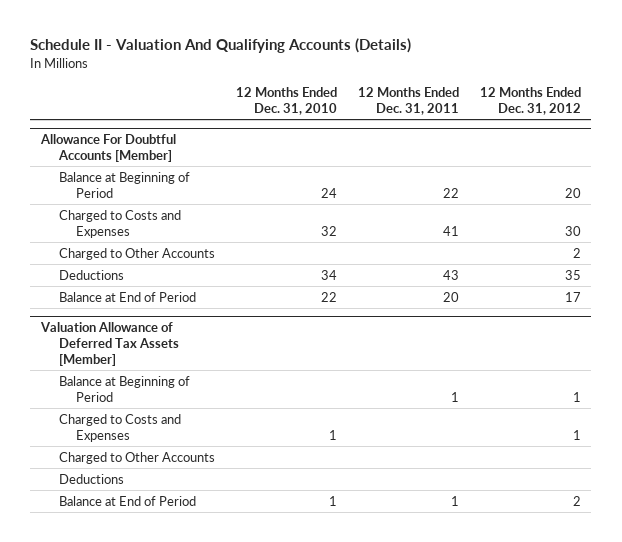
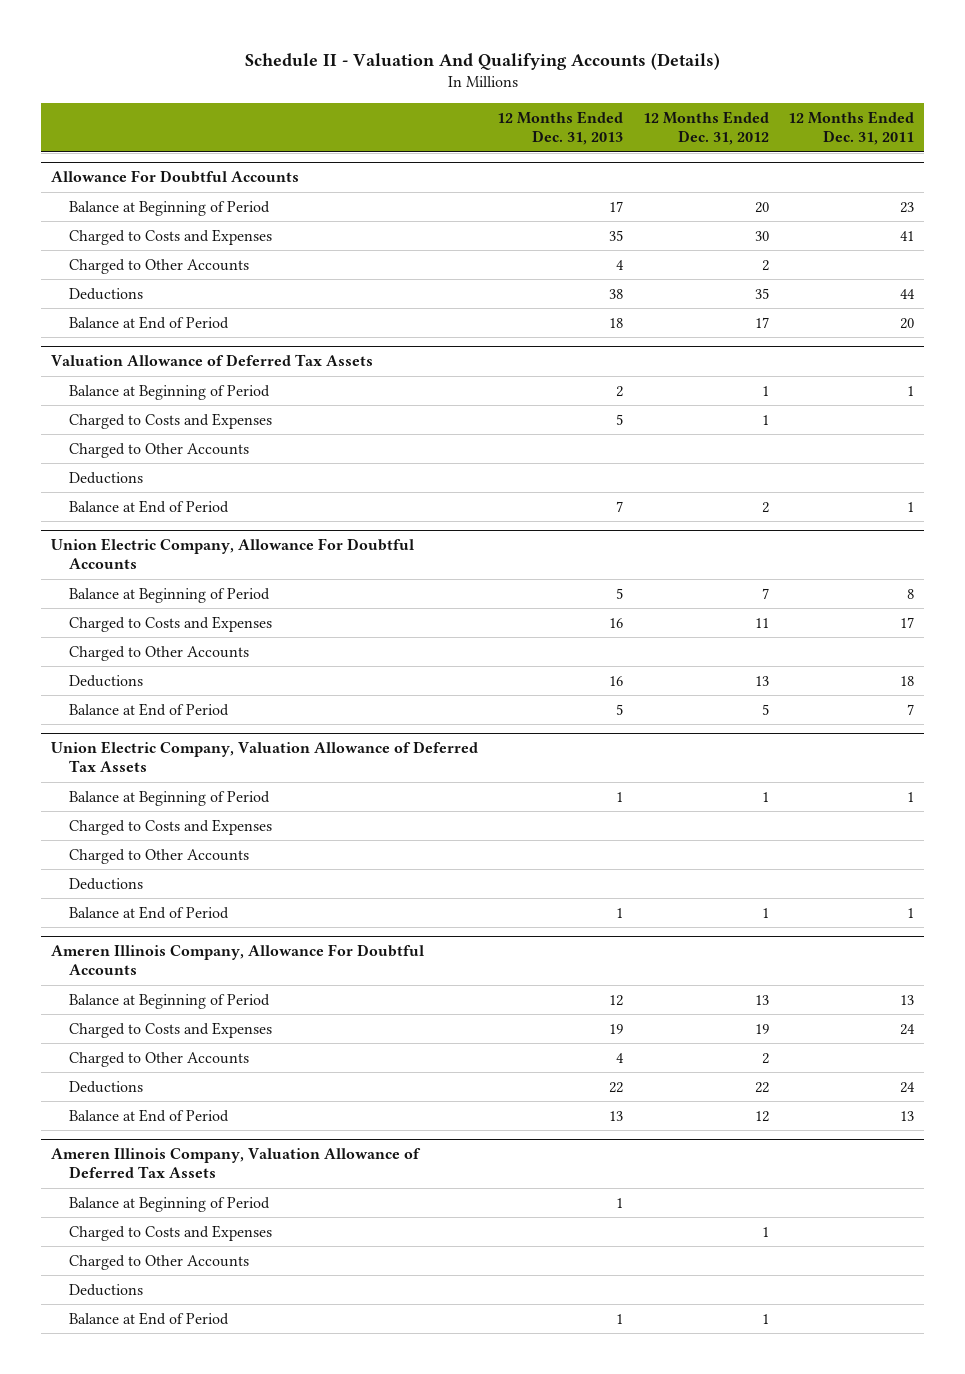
- | 12 Months Ended Dec. 31, 2010 | 12 Months Ended Dec. 31, 2011 | 12 Months Ended Dec. 31, 2012
+ | 12 Months Ended Dec. 31, 2013 | 12 Months Ended Dec. 31, 2012 | 12 Months Ended Dec. 31, 2011
- Allowance For Doubtful Accounts [Member]
- Balance at Beginning of Period | 24 | 22 | 20
+ Allowance For Doubtful Accounts
+ Balance at Beginning of Period | 17 | 20 | 23
- Deductions | 34 | 43 | 35
+ Deductions | 38 | 35 | 44
- Valuation Allowance of Deferred Tax Assets [Member]
+ Valuation Allowance of Deferred Tax Assets
+ Union Electric Company, Allowance For Doubtful Accounts
+ Balance at Beginning of Period | 5 | 7 | 8
+ Charged to Costs and Expenses | 16 | 11 | 17
+ Charged to Other Accounts
+ Deductions | 16 | 13 | 18
+ Balance at End of Period | 5 | 5 | 7
+ Union Electric Company, Valuation Allowance of Deferred Tax Assets
+ Balance at Beginning of Period | 1 | 1 | 1
+ Charged to Costs and Expenses
+ Charged to Other Accounts
+ Deductions
+ Balance at End of Period | 1 | 1 | 1
+ Ameren Illinois Company, Allowance For Doubtful Accounts
+ Balance at Beginning of Period | 12 | 13 | 13
+ Charged to Costs and Expenses | 19 | 19 | 24
+ Charged to Other Accounts | 4 | 2 |
+ Deductions | 22 | 22 | 24
+ Balance at End of Period | 13 | 12 | 13
+ Ameren Illinois Company, Valuation Allowance of Deferred Tax Assets
+ Balance at Beginning of Period | 1 | |
+ Charged to Costs and Expenses | | 1 |
+ Charged to Other Accounts
+ Deductions
+ Balance at End of Period | 1 | 1 |

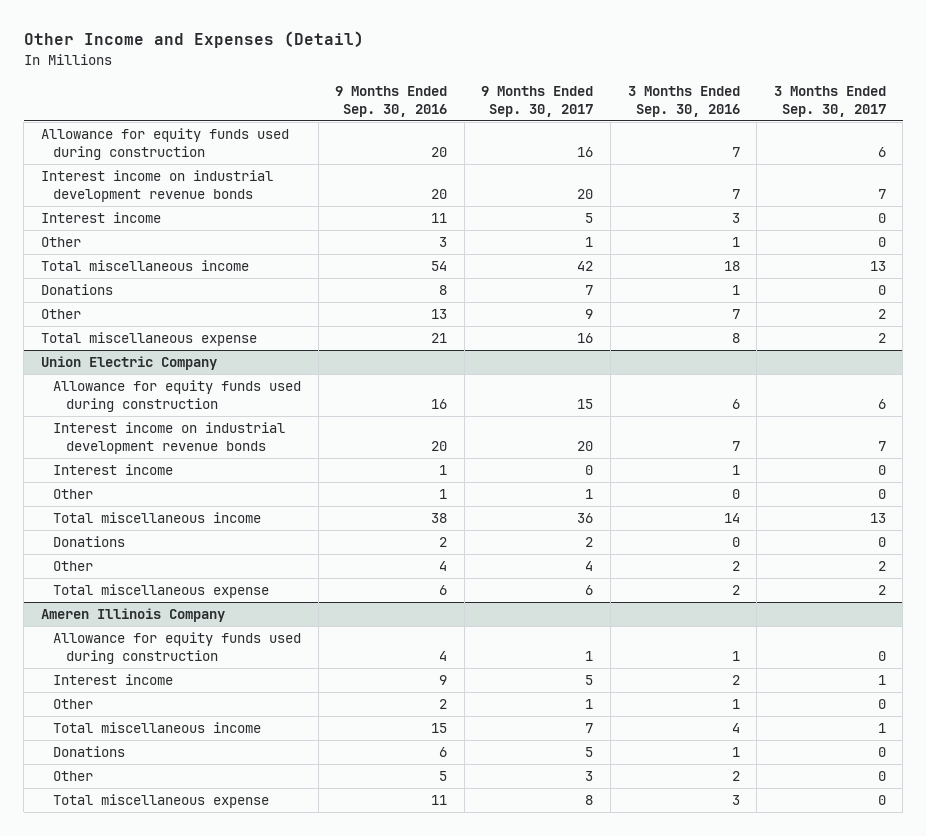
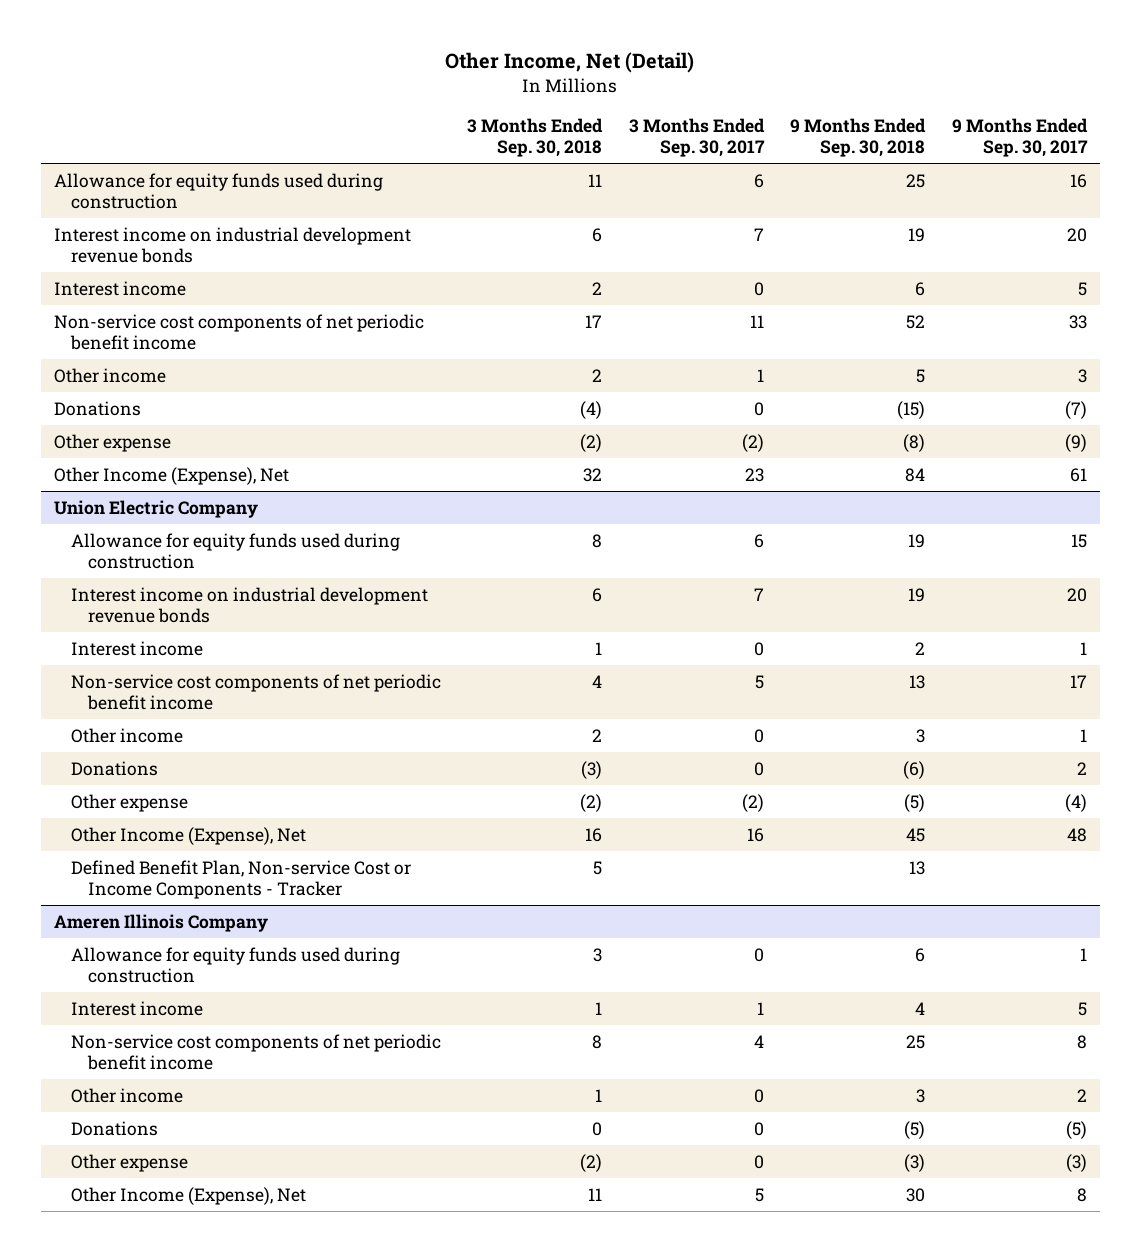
- Other Income and Expenses (Detail)
+ Other Income, Net (Detail)
- | 9 Months Ended Sep. 30, 2016 | 9 Months Ended Sep. 30, 2017 | 3 Months Ended Sep. 30, 2016 | 3 Months Ended Sep. 30, 2017
+ | 3 Months Ended Sep. 30, 2018 | 3 Months Ended Sep. 30, 2017 | 9 Months Ended Sep. 30, 2018 | 9 Months Ended Sep. 30, 2017
- Other | 3 | 1 | 1 | 0
- Total miscellaneous income | 54 | 42 | 18 | 13
- Donations | 8 | 7 | 1 | 0
- Other | 13 | 9 | 7 | 2
- Total miscellaneous expense | 21 | 16 | 8 | 2
+ Non-service cost components of net periodic benefit income | 17 | 11 | 52 | 33
+ Other income | 2 | 1 | 5 | 3
+ Donations | (4) | 0 | (15) | (7)
+ Other expense | (2) | (2) | (8) | (9)
+ Other Income (Expense), Net | 32 | 23 | 84 | 61
@ Union Electric Company
- Interest income | 1 | 0 | 1 | 0
- Other | 1 | 1 | 0 | 0
- Total miscellaneous income | 38 | 36 | 14 | 13
+ Interest income | 1 | 0 | 2 | 1
+ Non-service cost components of net periodic benefit income | 4 | 5 | 13 | 17
+ Other income | 2 | 0 | 3 | 1
- Other | 4 | 4 | 2 | 2
- Total miscellaneous expense | 6 | 6 | 2 | 2
+ Other expense | (2) | (2) | (5) | (4)
+ Other Income (Expense), Net | 16 | 16 | 45 | 48
+ Defined Benefit Plan, Non-service Cost or Income Components - Tracker | 5 | | 13 |
@ Ameren Illinois Company
- Other | 2 | 1 | 1 | 0
- Total miscellaneous income | 15 | 7 | 4 | 1
- Donations | 6 | 5 | 1 | 0
- Other | 5 | 3 | 2 | 0
- Total miscellaneous expense | 11 | 8 | 3 | 0
+ Non-service cost components of net periodic benefit income | 8 | 4 | 25 | 8
+ Other income | 1 | 0 | 3 | 2
+ Donations | 0 | 0 | (5) | (5)
+ Other expense | (2) | 0 | (3) | (3)
+ Other Income (Expense), Net | 11 | 5 | 30 | 8

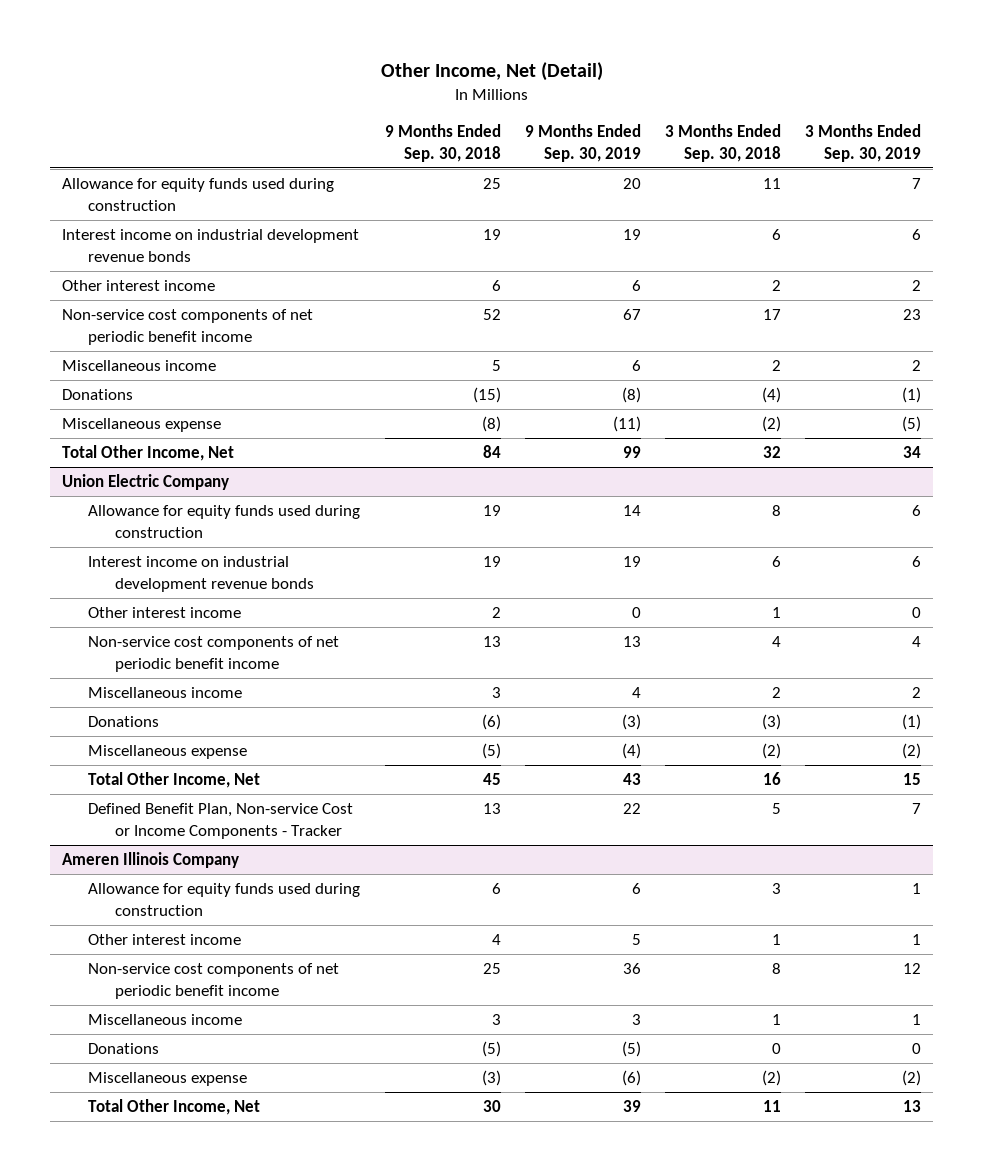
- | 3 Months Ended Sep. 30, 2018 | 3 Months Ended Sep. 30, 2017 | 9 Months Ended Sep. 30, 2018 | 9 Months Ended Sep. 30, 2017
+ | 9 Months Ended Sep. 30, 2018 | 9 Months Ended Sep. 30, 2019 | 3 Months Ended Sep. 30, 2018 | 3 Months Ended Sep. 30, 2019
- Interest income | 2 | 0 | 6 | 5
+ Other interest income | 6 | 6 | 2 | 2
- Other income | 2 | 1 | 5 | 3
+ Miscellaneous income | 5 | 6 | 2 | 2
- Other expense | (2) | (2) | (8) | (9)
- Other Income (Expense), Net | 32 | 23 | 84 | 61
+ Miscellaneous expense | (8) | (11) | (2) | (5)
+ Total Other Income, Net | 84 | 99 | 32 | 34
@ Union Electric Company
- Interest income | 1 | 0 | 2 | 1
+ Other interest income | 2 | 0 | 1 | 0
- Other income | 2 | 0 | 3 | 1
+ Miscellaneous income | 3 | 4 | 2 | 2
- Other expense | (2) | (2) | (5) | (4)
- Other Income (Expense), Net | 16 | 16 | 45 | 48
+ Miscellaneous expense | (5) | (4) | (2) | (2)
+ Total Other Income, Net | 45 | 43 | 16 | 15
@ Ameren Illinois Company
- Interest income | 1 | 1 | 4 | 5
+ Other interest income | 4 | 5 | 1 | 1
- Other income | 1 | 0 | 3 | 2
+ Miscellaneous income | 3 | 3 | 1 | 1
- Other expense | (2) | 0 | (3) | (3)
- Other Income (Expense), Net | 11 | 5 | 30 | 8
+ Miscellaneous expense | (3) | (6) | (2) | (2)
+ Total Other Income, Net | 30 | 39 | 11 | 13

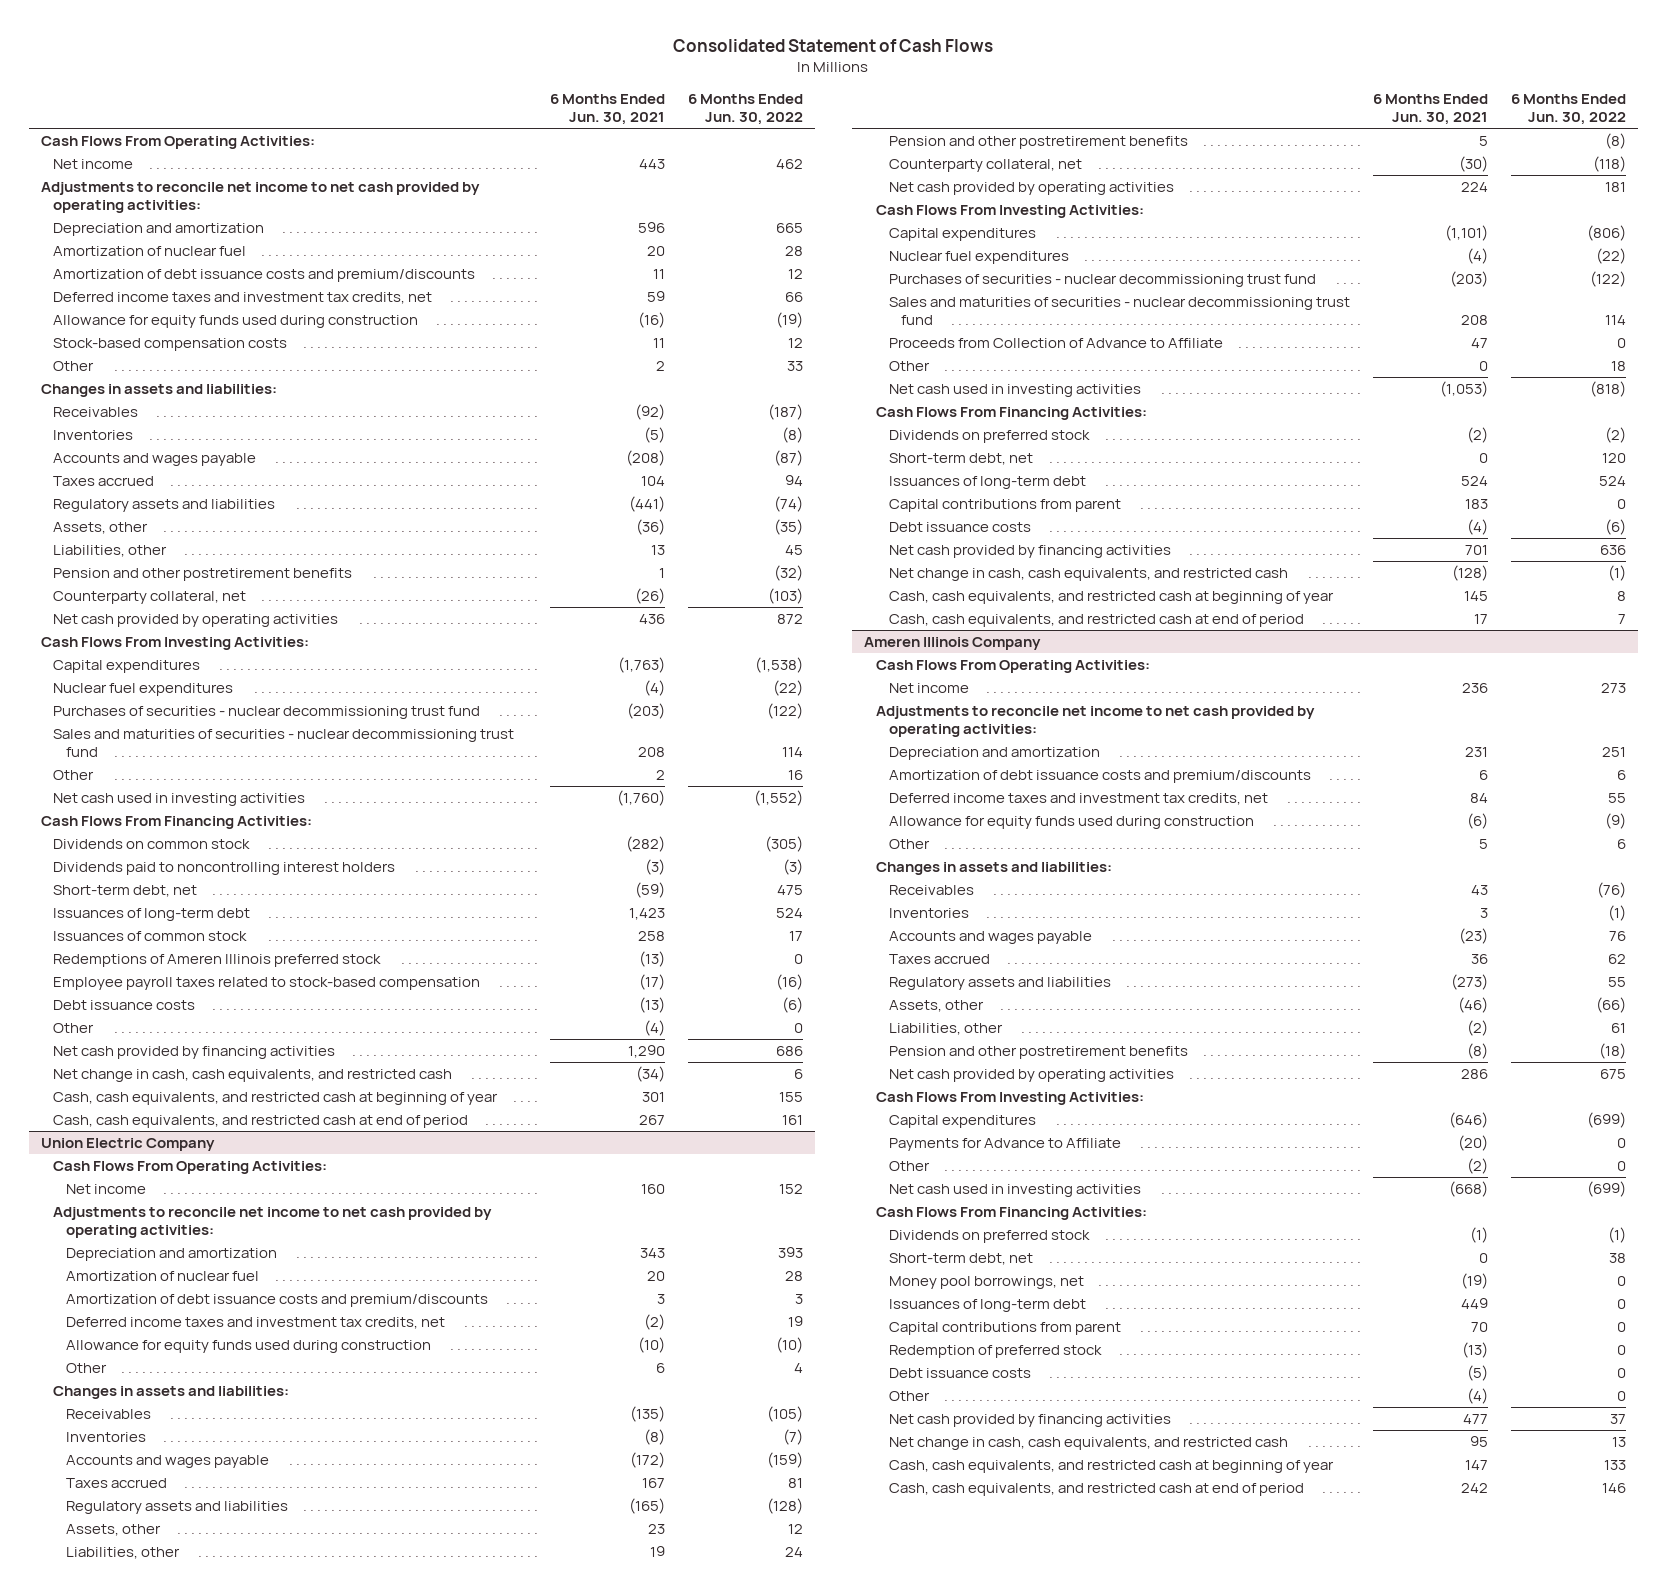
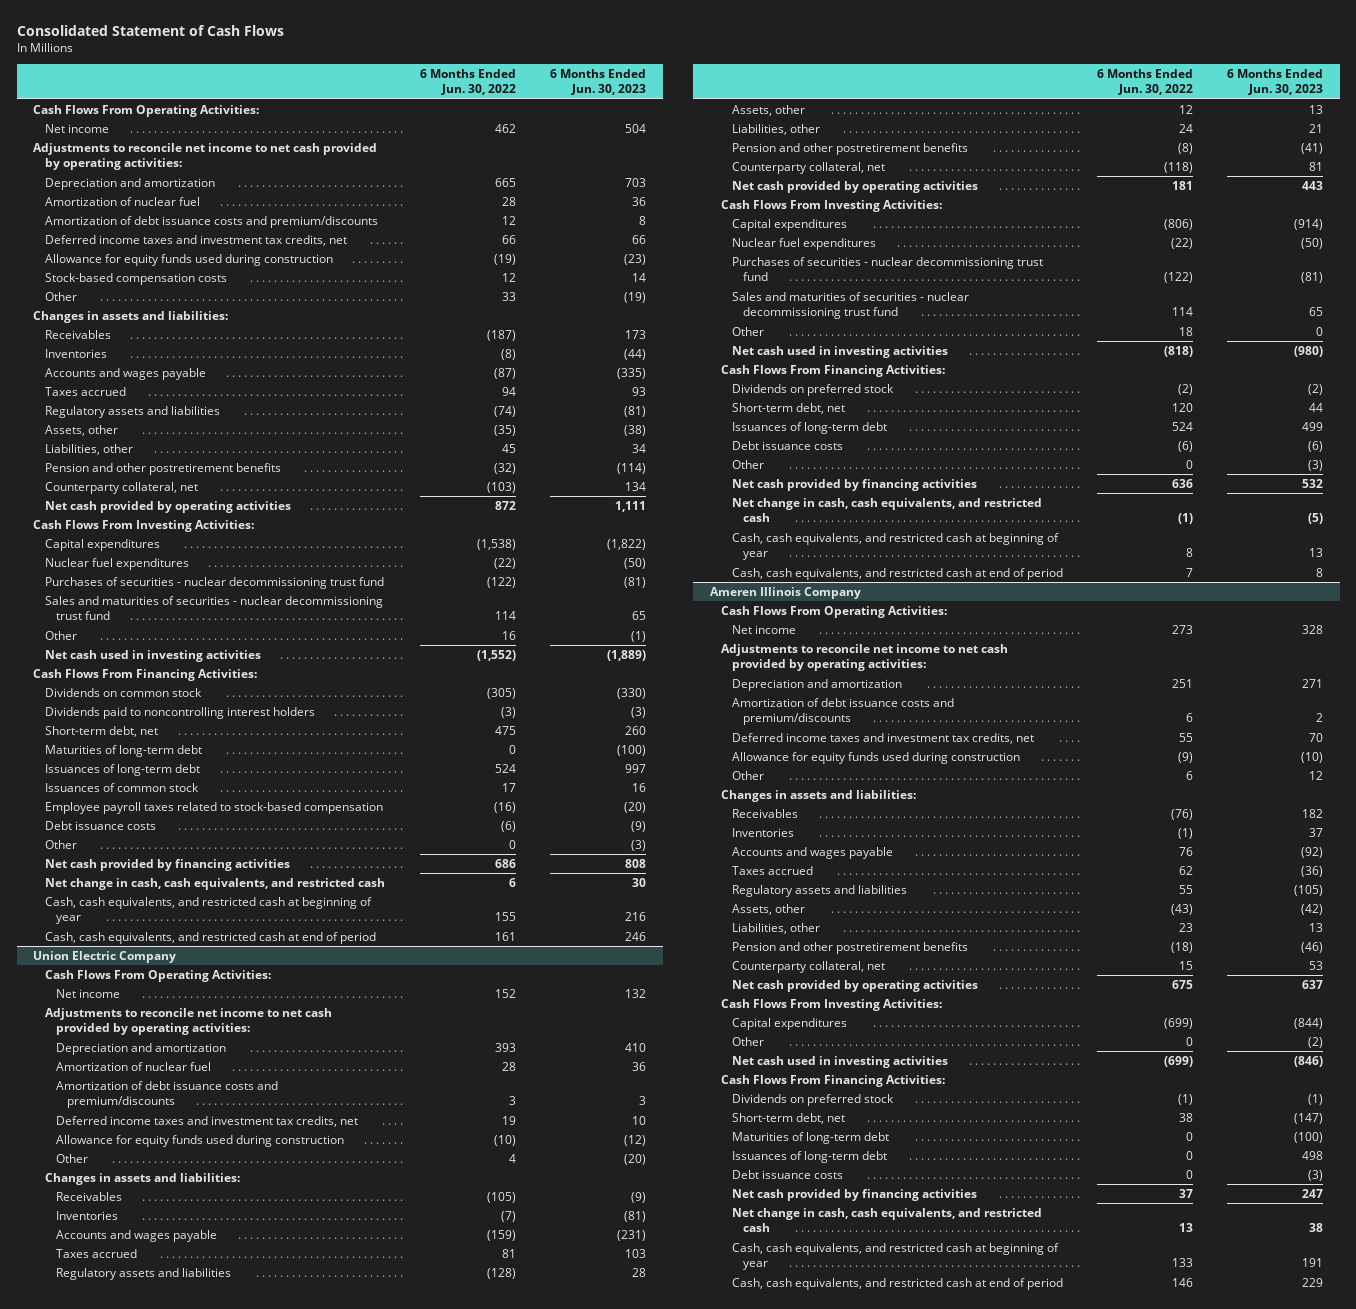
- | 6 Months Ended Jun. 30, 2021 | 6 Months Ended Jun. 30, 2022
+ | 6 Months Ended Jun. 30, 2022 | 6 Months Ended Jun. 30, 2023
+ Maturities of long-term debt | 0 | (100)
- Redemptions of Ameren Illinois preferred stock | (13) | 0
@ Union Electric Company
- Proceeds from Collection of Advance to Affiliate | 47 | 0
- Capital contributions from parent | 183 | 0
+ Other | 0 | (3)
@ Ameren Illinois Company
- Assets, other | (46) | (66)
- Liabilities, other | (2) | 61
+ Assets, other | (43) | (42)
+ Liabilities, other | 23 | 13
+ Counterparty collateral, net | 15 | 53
- Payments for Advance to Affiliate | (20) | 0
- Money pool borrowings, net | (19) | 0
+ Maturities of long-term debt | 0 | (100)
- Capital contributions from parent | 70 | 0
- Redemption of preferred stock | (13) | 0
- Other | (4) | 0

